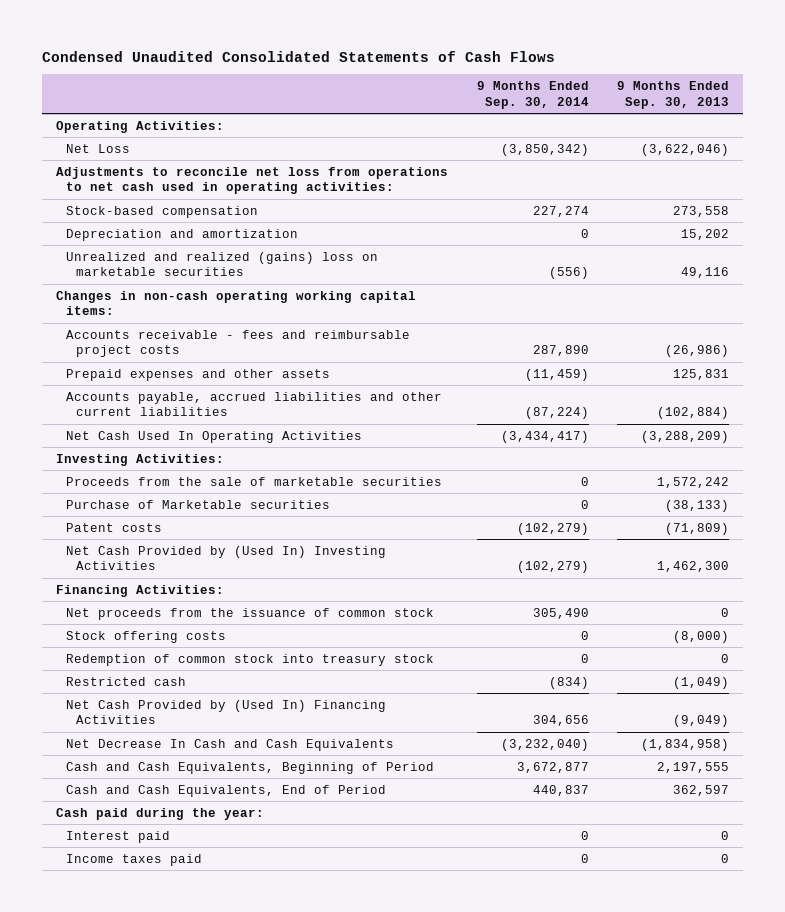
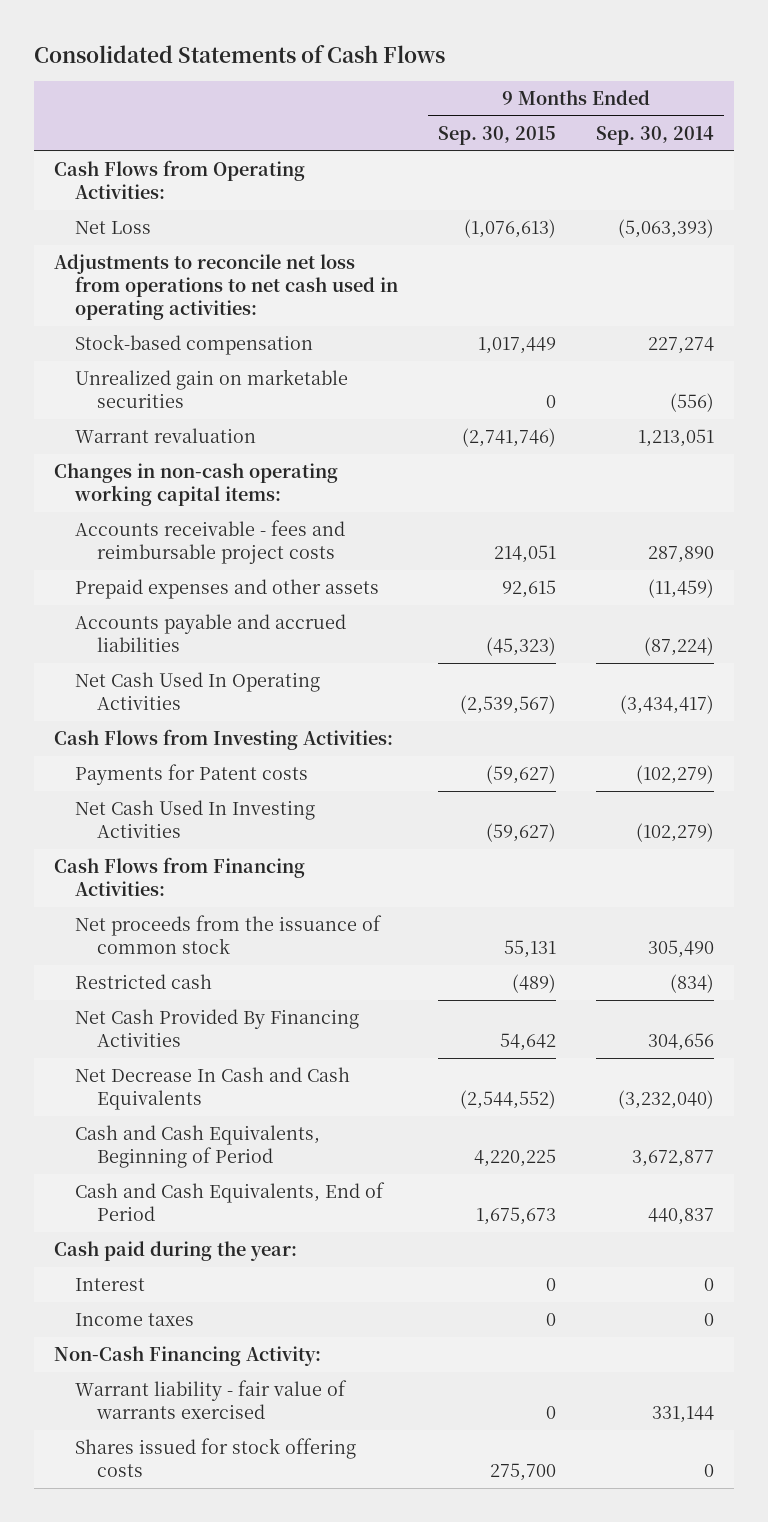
- Condensed Unaudited Consolidated Statements of Cash Flows
+ Consolidated Statements of Cash Flows
- | 9 Months Ended Sep. 30, 2014 | 9 Months Ended Sep. 30, 2013
+ | 9 Months Ended Sep. 30, 2015 | 9 Months Ended Sep. 30, 2014
- Operating Activities:
- Net Loss | (3,850,342) | (3,622,046)
+ Cash Flows from Operating Activities:
+ Net Loss | (1,076,613) | (5,063,393)
- Depreciation and amortization | 0 | 15,202
- Unrealized and realized (gains) loss on marketable securities | (556) | 49,116
+ Unrealized gain on marketable securities | 0 | (556)
+ Warrant revaluation | (2,741,746) | 1,213,051
- Accounts payable, accrued liabilities and other current liabilities | (87,224) | (102,884)
+ Accounts payable and accrued liabilities | (45,323) | (87,224)
- Investing Activities:
- Proceeds from the sale of marketable securities | 0 | 1,572,242
- Purchase of Marketable securities | 0 | (38,133)
- Patent costs | (102,279) | (71,809)
- Net Cash Provided by (Used In) Investing Activities | (102,279) | 1,462,300
- Financing Activities:
+ Cash Flows from Investing Activities:
+ Payments for Patent costs | (59,627) | (102,279)
+ Net Cash Used In Investing Activities | (59,627) | (102,279)
+ Cash Flows from Financing Activities:
- Stock offering costs | 0 | (8,000)
- Redemption of common stock into treasury stock | 0 | 0
- Net Cash Provided by (Used In) Financing Activities | 304,656 | (9,049)
+ Net Cash Provided By Financing Activities | 54,642 | 304,656
- Interest paid | 0 | 0
- Income taxes paid | 0 | 0
+ Interest | 0 | 0
+ Income taxes | 0 | 0
+ Non-Cash Financing Activity:
+ Warrant liability - fair value of warrants exercised | 0 | 331,144
+ Shares issued for stock offering costs | 275,700 | 0

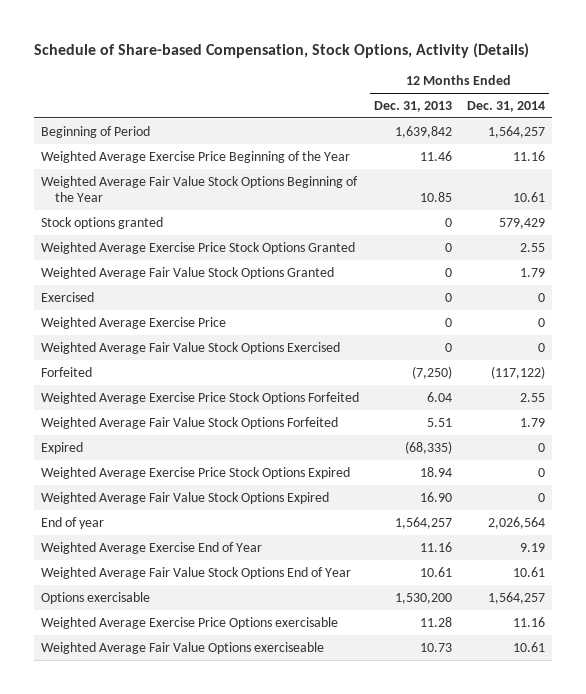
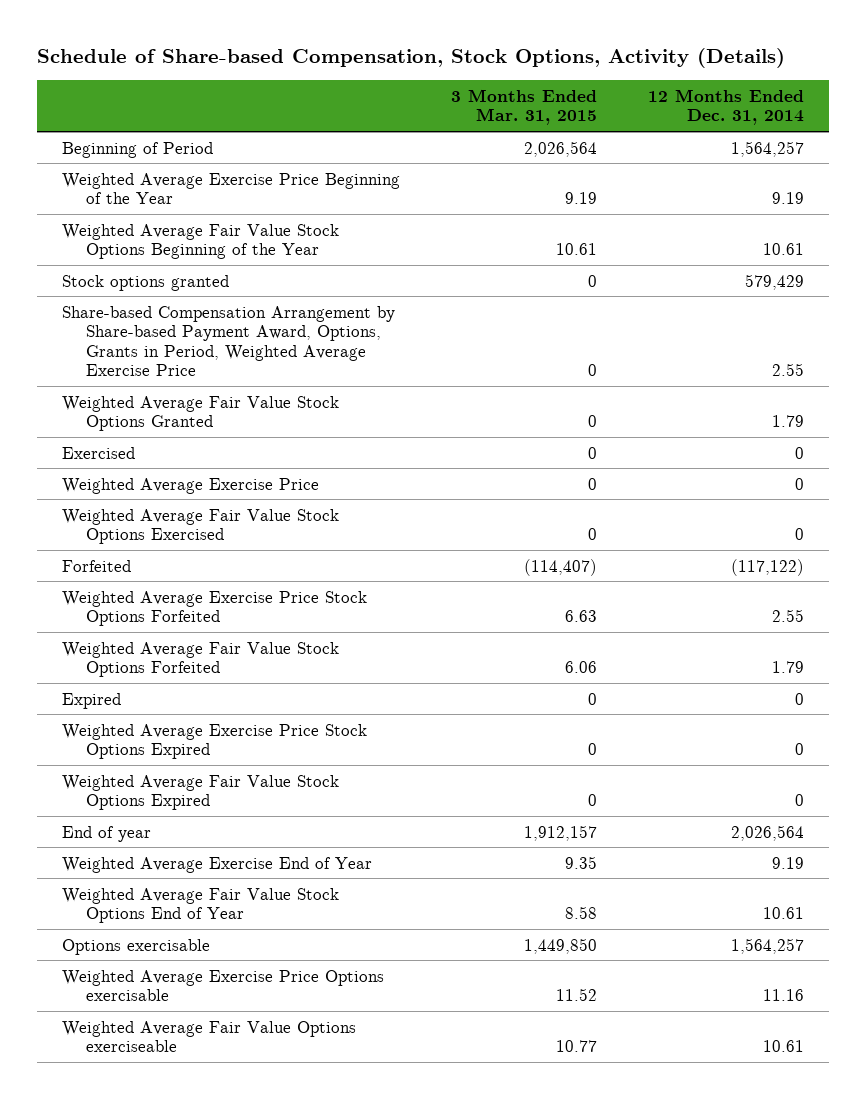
- | 12 Months Ended Dec. 31, 2013 | 12 Months Ended Dec. 31, 2014
+ | 3 Months Ended Mar. 31, 2015 | 12 Months Ended Dec. 31, 2014
- Weighted Average Exercise Price Beginning of the Year | 11.46 | 11.16
+ Weighted Average Exercise Price Beginning of the Year | 9.19 | 9.19
- Weighted Average Exercise Price Stock Options Granted | 0 | 2.55
+ Share-based Compensation Arrangement by Share-based Payment Award, Options, Grants in Period, Weighted Average Exercise Price | 0 | 2.55

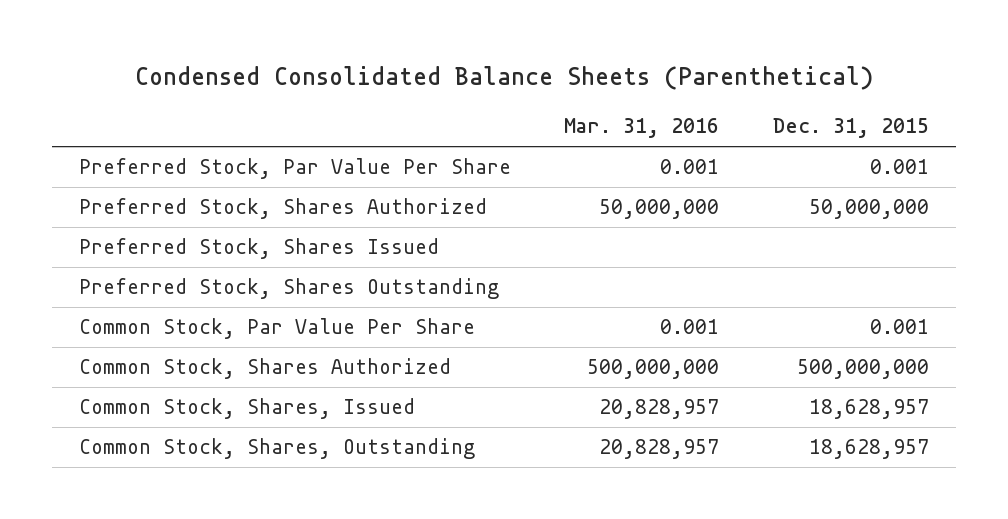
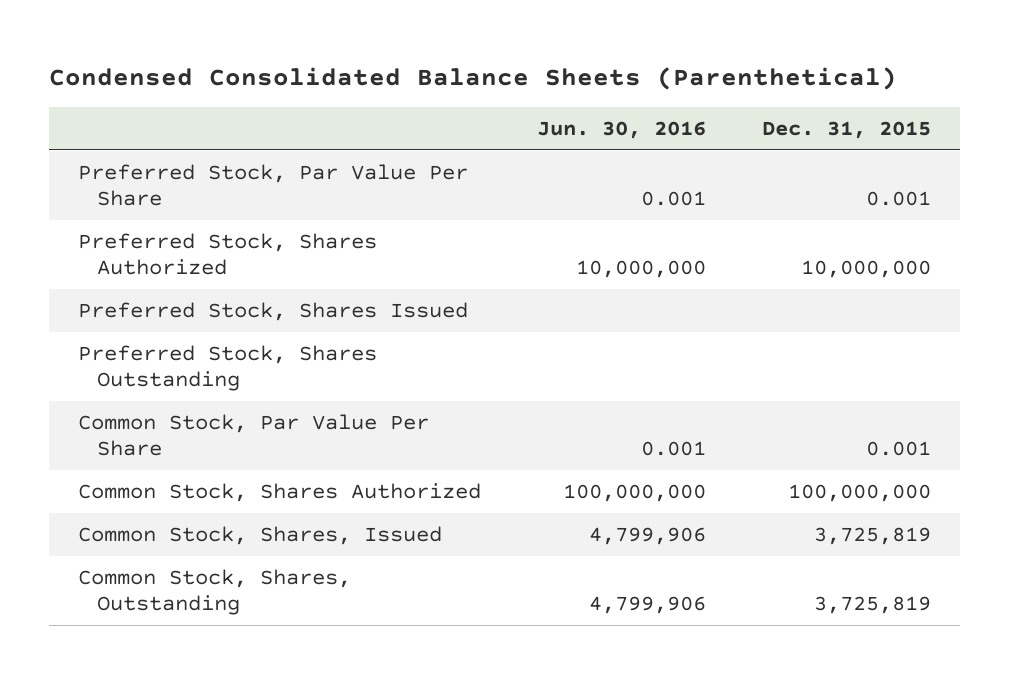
- | Mar. 31, 2016 | Dec. 31, 2015
+ | Jun. 30, 2016 | Dec. 31, 2015
- Preferred Stock, Shares Authorized | 50,000,000 | 50,000,000
+ Preferred Stock, Shares Authorized | 10,000,000 | 10,000,000
- Common Stock, Shares Authorized | 500,000,000 | 500,000,000
- Common Stock, Shares, Issued | 20,828,957 | 18,628,957
- Common Stock, Shares, Outstanding | 20,828,957 | 18,628,957
+ Common Stock, Shares Authorized | 100,000,000 | 100,000,000
+ Common Stock, Shares, Issued | 4,799,906 | 3,725,819
+ Common Stock, Shares, Outstanding | 4,799,906 | 3,725,819

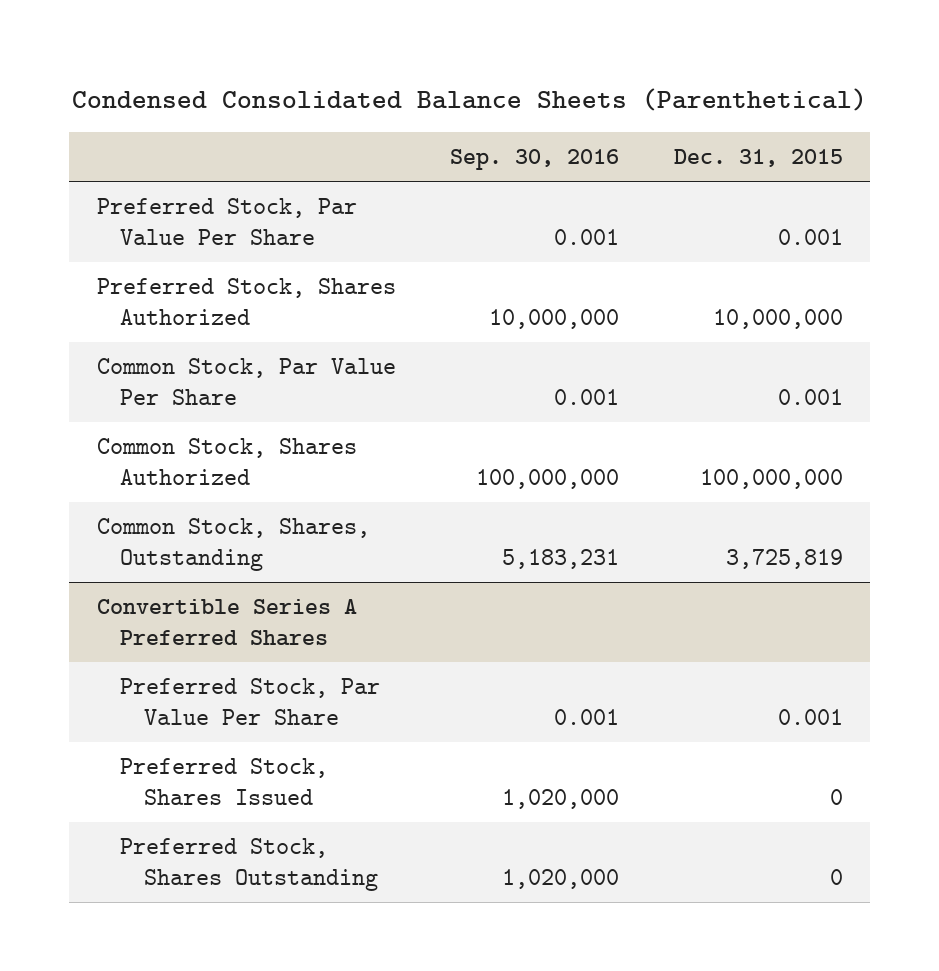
- | Jun. 30, 2016 | Dec. 31, 2015
+ | Sep. 30, 2016 | Dec. 31, 2015
- Preferred Stock, Shares Issued
- Preferred Stock, Shares Outstanding
- Common Stock, Shares, Issued | 4,799,906 | 3,725,819
+ Convertible Series A Preferred Shares
+ Preferred Stock, Par Value Per Share | 0.001 | 0.001
+ Preferred Stock, Shares Issued | 1,020,000 | 0
+ Preferred Stock, Shares Outstanding | 1,020,000 | 0

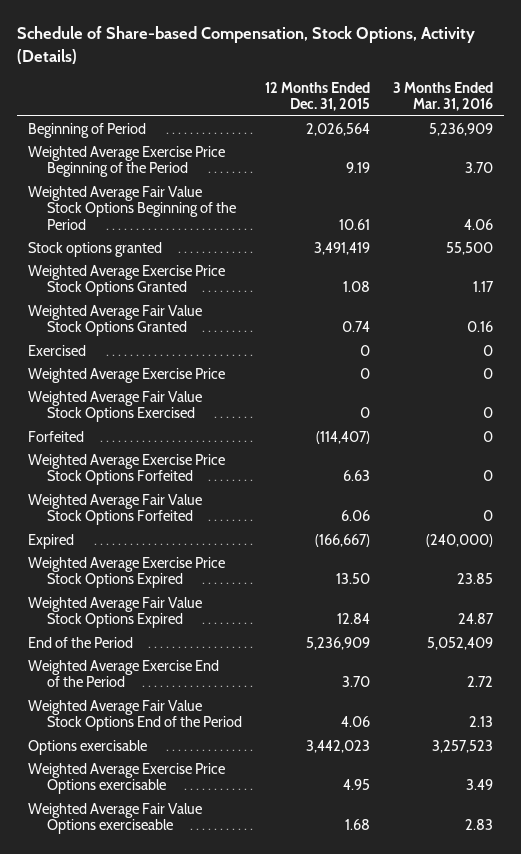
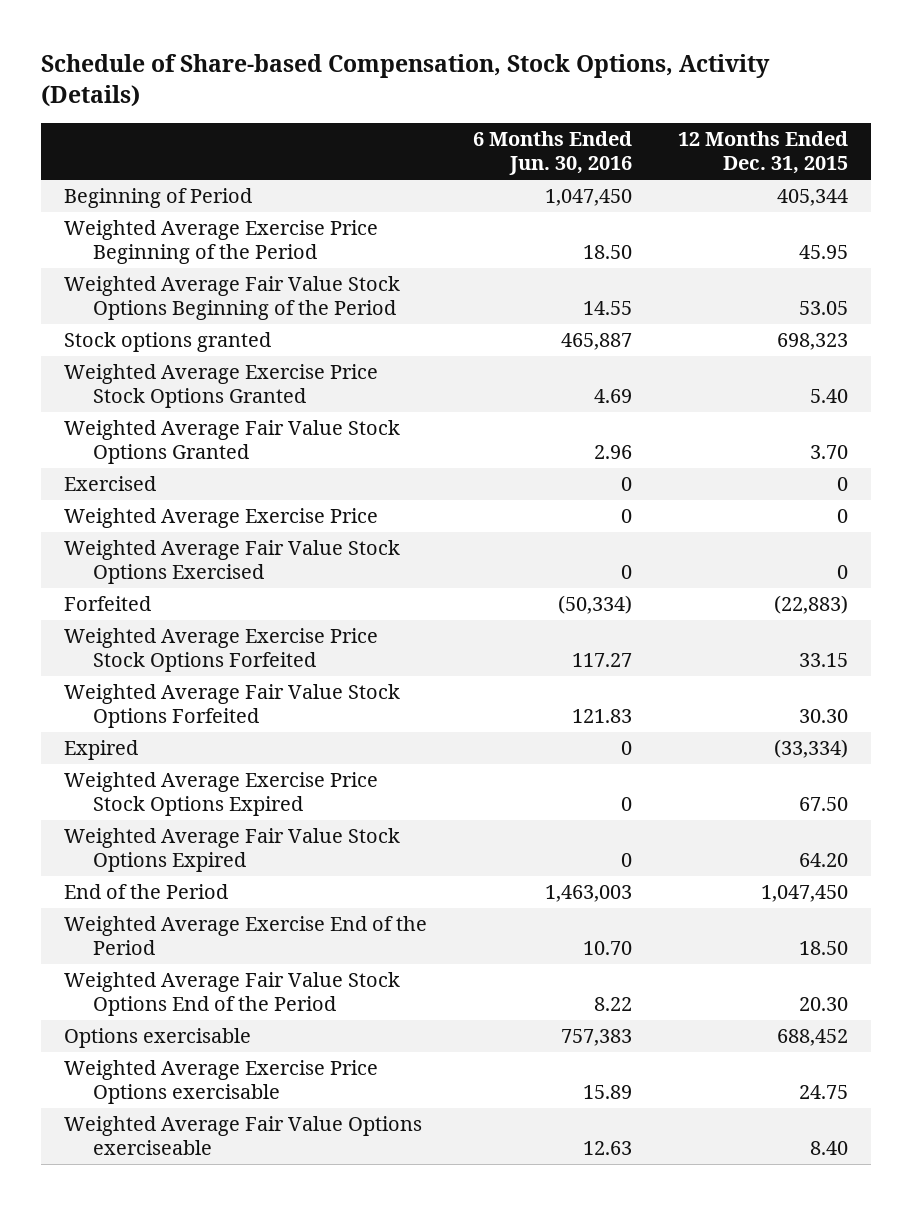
- | 12 Months Ended Dec. 31, 2015 | 3 Months Ended Mar. 31, 2016
+ | 6 Months Ended Jun. 30, 2016 | 12 Months Ended Dec. 31, 2015
- Beginning of Period | 2,026,564 | 5,236,909
- Weighted Average Exercise Price Beginning of the Period | 9.19 | 3.70
- Weighted Average Fair Value Stock Options Beginning of the Period | 10.61 | 4.06
- Stock options granted | 3,491,419 | 55,500
- Weighted Average Exercise Price Stock Options Granted | 1.08 | 1.17
- Weighted Average Fair Value Stock Options Granted | 0.74 | 0.16
+ Beginning of Period | 1,047,450 | 405,344
+ Weighted Average Exercise Price Beginning of the Period | 18.50 | 45.95
+ Weighted Average Fair Value Stock Options Beginning of the Period | 14.55 | 53.05
+ Stock options granted | 465,887 | 698,323
+ Weighted Average Exercise Price Stock Options Granted | 4.69 | 5.40
+ Weighted Average Fair Value Stock Options Granted | 2.96 | 3.70
- Forfeited | (114,407) | 0
- Weighted Average Exercise Price Stock Options Forfeited | 6.63 | 0
- Weighted Average Fair Value Stock Options Forfeited | 6.06 | 0
- Expired | (166,667) | (240,000)
- Weighted Average Exercise Price Stock Options Expired | 13.50 | 23.85
- Weighted Average Fair Value Stock Options Expired | 12.84 | 24.87
- End of the Period | 5,236,909 | 5,052,409
- Weighted Average Exercise End of the Period | 3.70 | 2.72
- Weighted Average Fair Value Stock Options End of the Period | 4.06 | 2.13
- Options exercisable | 3,442,023 | 3,257,523
- Weighted Average Exercise Price Options exercisable | 4.95 | 3.49
- Weighted Average Fair Value Options exerciseable | 1.68 | 2.83
+ Forfeited | (50,334) | (22,883)
+ Weighted Average Exercise Price Stock Options Forfeited | 117.27 | 33.15
+ Weighted Average Fair Value Stock Options Forfeited | 121.83 | 30.30
+ Expired | 0 | (33,334)
+ Weighted Average Exercise Price Stock Options Expired | 0 | 67.50
+ Weighted Average Fair Value Stock Options Expired | 0 | 64.20
+ End of the Period | 1,463,003 | 1,047,450
+ Weighted Average Exercise End of the Period | 10.70 | 18.50
+ Weighted Average Fair Value Stock Options End of the Period | 8.22 | 20.30
+ Options exercisable | 757,383 | 688,452
+ Weighted Average Exercise Price Options exercisable | 15.89 | 24.75
+ Weighted Average Fair Value Options exerciseable | 12.63 | 8.40

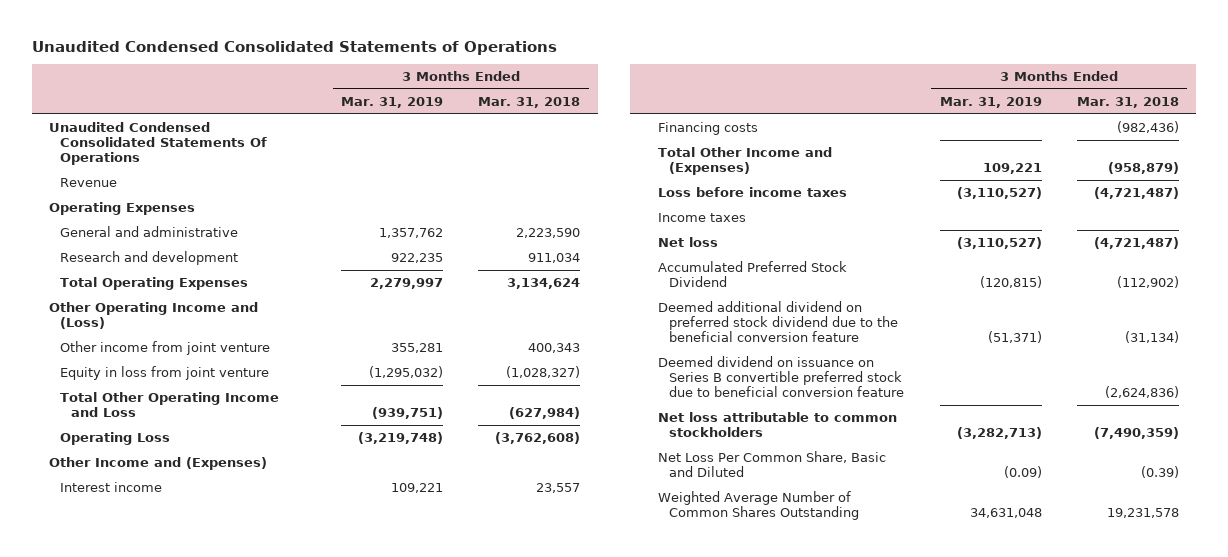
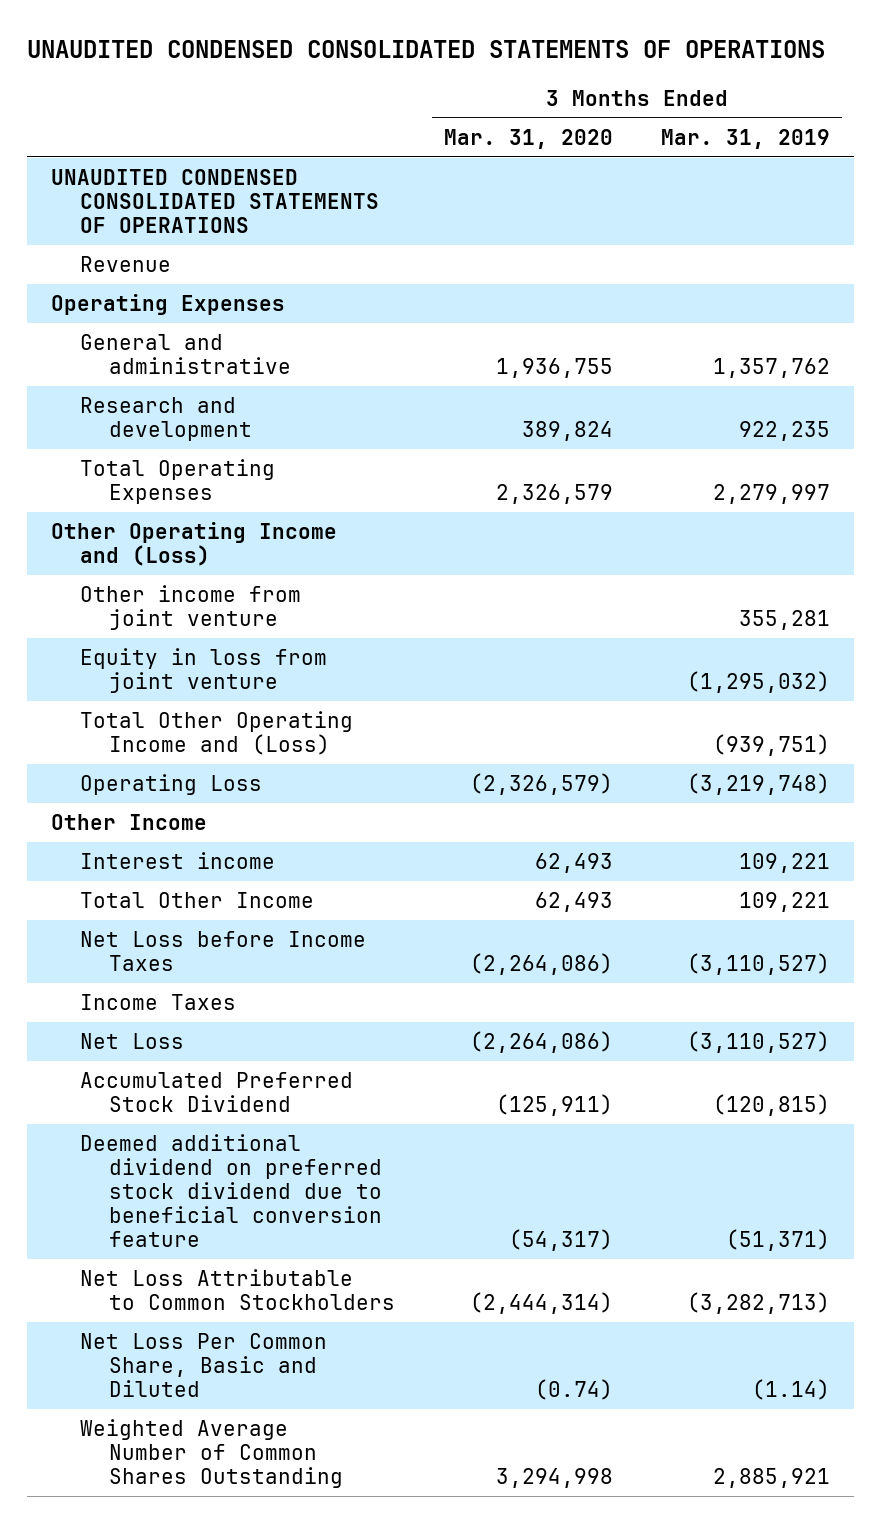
- Unaudited Condensed Consolidated Statements of Operations
+ UNAUDITED CONDENSED CONSOLIDATED STATEMENTS OF OPERATIONS
- | 3 Months Ended Mar. 31, 2019 | 3 Months Ended Mar. 31, 2018
+ | 3 Months Ended Mar. 31, 2020 | 3 Months Ended Mar. 31, 2019
- Unaudited Condensed Consolidated Statements Of Operations
+ UNAUDITED CONDENSED CONSOLIDATED STATEMENTS OF OPERATIONS
- Total Other Operating Income and Loss | (939,751) | (627,984)
+ Total Other Operating Income and (Loss) | | (939,751)
- Other Income and (Expenses)
+ Other Income
- Financing costs | | (982,436)
- Total Other Income and (Expenses) | 109,221 | (958,879)
- Loss before income taxes | (3,110,527) | (4,721,487)
- Income taxes
- Net loss | (3,110,527) | (4,721,487)
+ Total Other Income | 62,493 | 109,221
+ Net Loss before Income Taxes | (2,264,086) | (3,110,527)
+ Income Taxes
+ Net Loss | (2,264,086) | (3,110,527)
- Deemed additional dividend on preferred stock dividend due to the beneficial conversion feature | (51,371) | (31,134)
- Deemed dividend on issuance on Series B convertible preferred stock due to beneficial conversion feature | | (2,624,836)
- Net loss attributable to common stockholders | (3,282,713) | (7,490,359)
- Net Loss Per Common Share, Basic and Diluted | (0.09) | (0.39)
- Weighted Average Number of Common Shares Outstanding | 34,631,048 | 19,231,578
+ Deemed additional dividend on preferred stock dividend due to beneficial conversion feature | (54,317) | (51,371)
+ Net Loss Attributable to Common Stockholders | (2,444,314) | (3,282,713)
+ Net Loss Per Common Share, Basic and Diluted | (0.74) | (1.14)
+ Weighted Average Number of Common Shares Outstanding | 3,294,998 | 2,885,921

